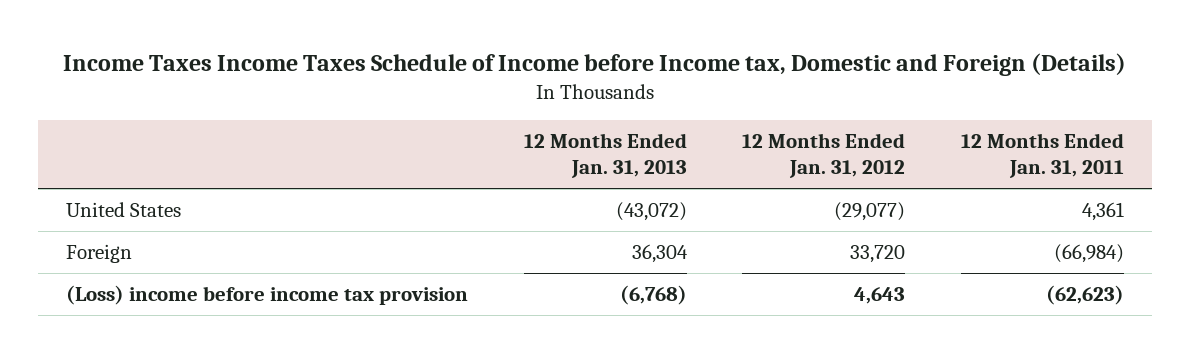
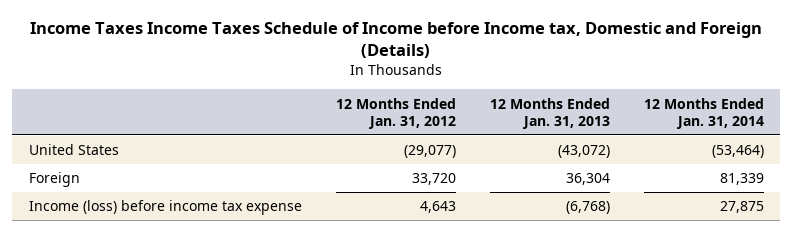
- | 12 Months Ended Jan. 31, 2013 | 12 Months Ended Jan. 31, 2012 | 12 Months Ended Jan. 31, 2011
+ | 12 Months Ended Jan. 31, 2012 | 12 Months Ended Jan. 31, 2013 | 12 Months Ended Jan. 31, 2014
- (Loss) income before income tax provision | (6,768) | 4,643 | (62,623)
+ Income (loss) before income tax expense | 4,643 | (6,768) | 27,875

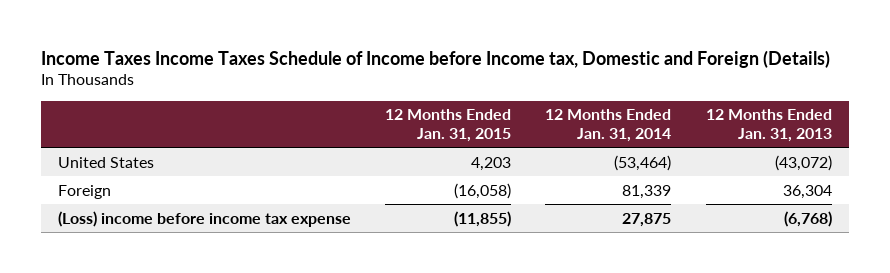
- | 12 Months Ended Jan. 31, 2012 | 12 Months Ended Jan. 31, 2013 | 12 Months Ended Jan. 31, 2014
+ | 12 Months Ended Jan. 31, 2015 | 12 Months Ended Jan. 31, 2014 | 12 Months Ended Jan. 31, 2013
- Income (loss) before income tax expense | 4,643 | (6,768) | 27,875
+ (Loss) income before income tax expense | (11,855) | 27,875 | (6,768)

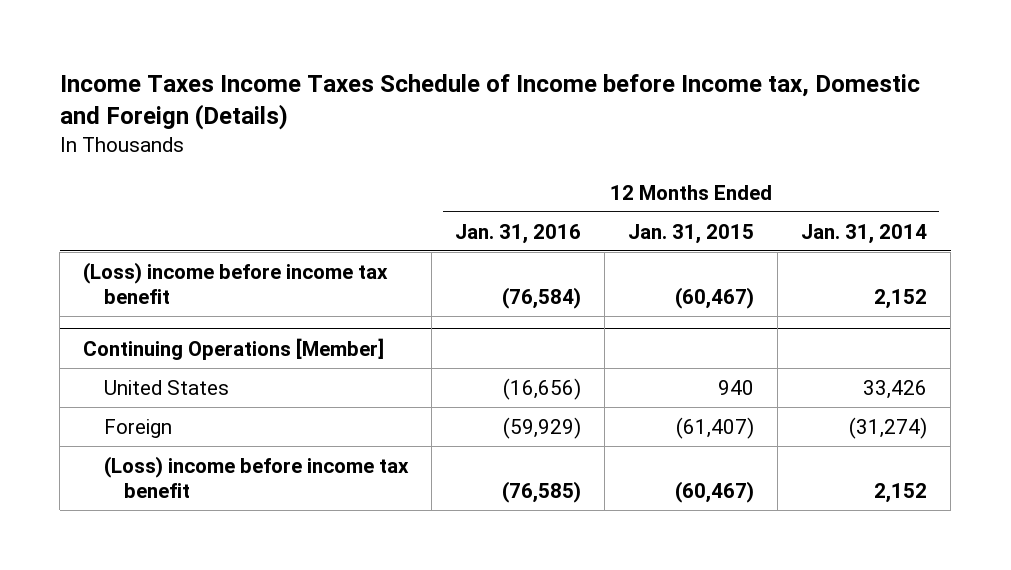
- | 12 Months Ended Jan. 31, 2015 | 12 Months Ended Jan. 31, 2014 | 12 Months Ended Jan. 31, 2013
+ | 12 Months Ended Jan. 31, 2016 | 12 Months Ended Jan. 31, 2015 | 12 Months Ended Jan. 31, 2014
- United States | 4,203 | (53,464) | (43,072)
- Foreign | (16,058) | 81,339 | 36,304
- (Loss) income before income tax expense | (11,855) | 27,875 | (6,768)
+ (Loss) income before income tax benefit | (76,584) | (60,467) | 2,152
+ Continuing Operations [Member]
+ United States | (16,656) | 940 | 33,426
+ Foreign | (59,929) | (61,407) | (31,274)
+ (Loss) income before income tax benefit | (76,585) | (60,467) | 2,152

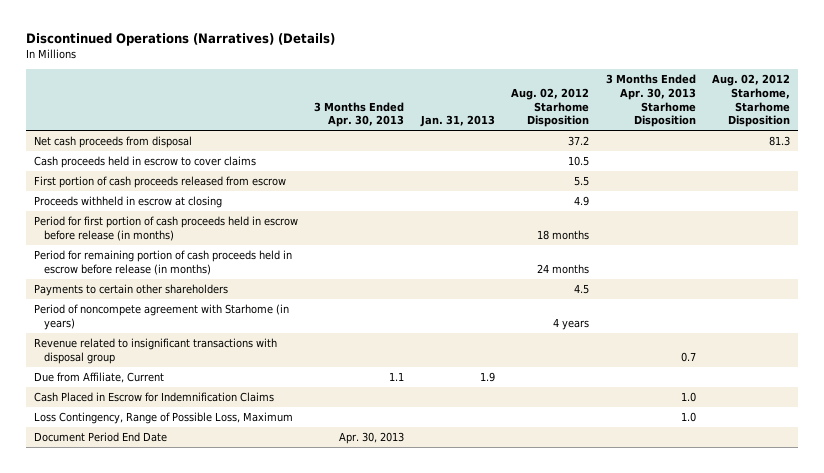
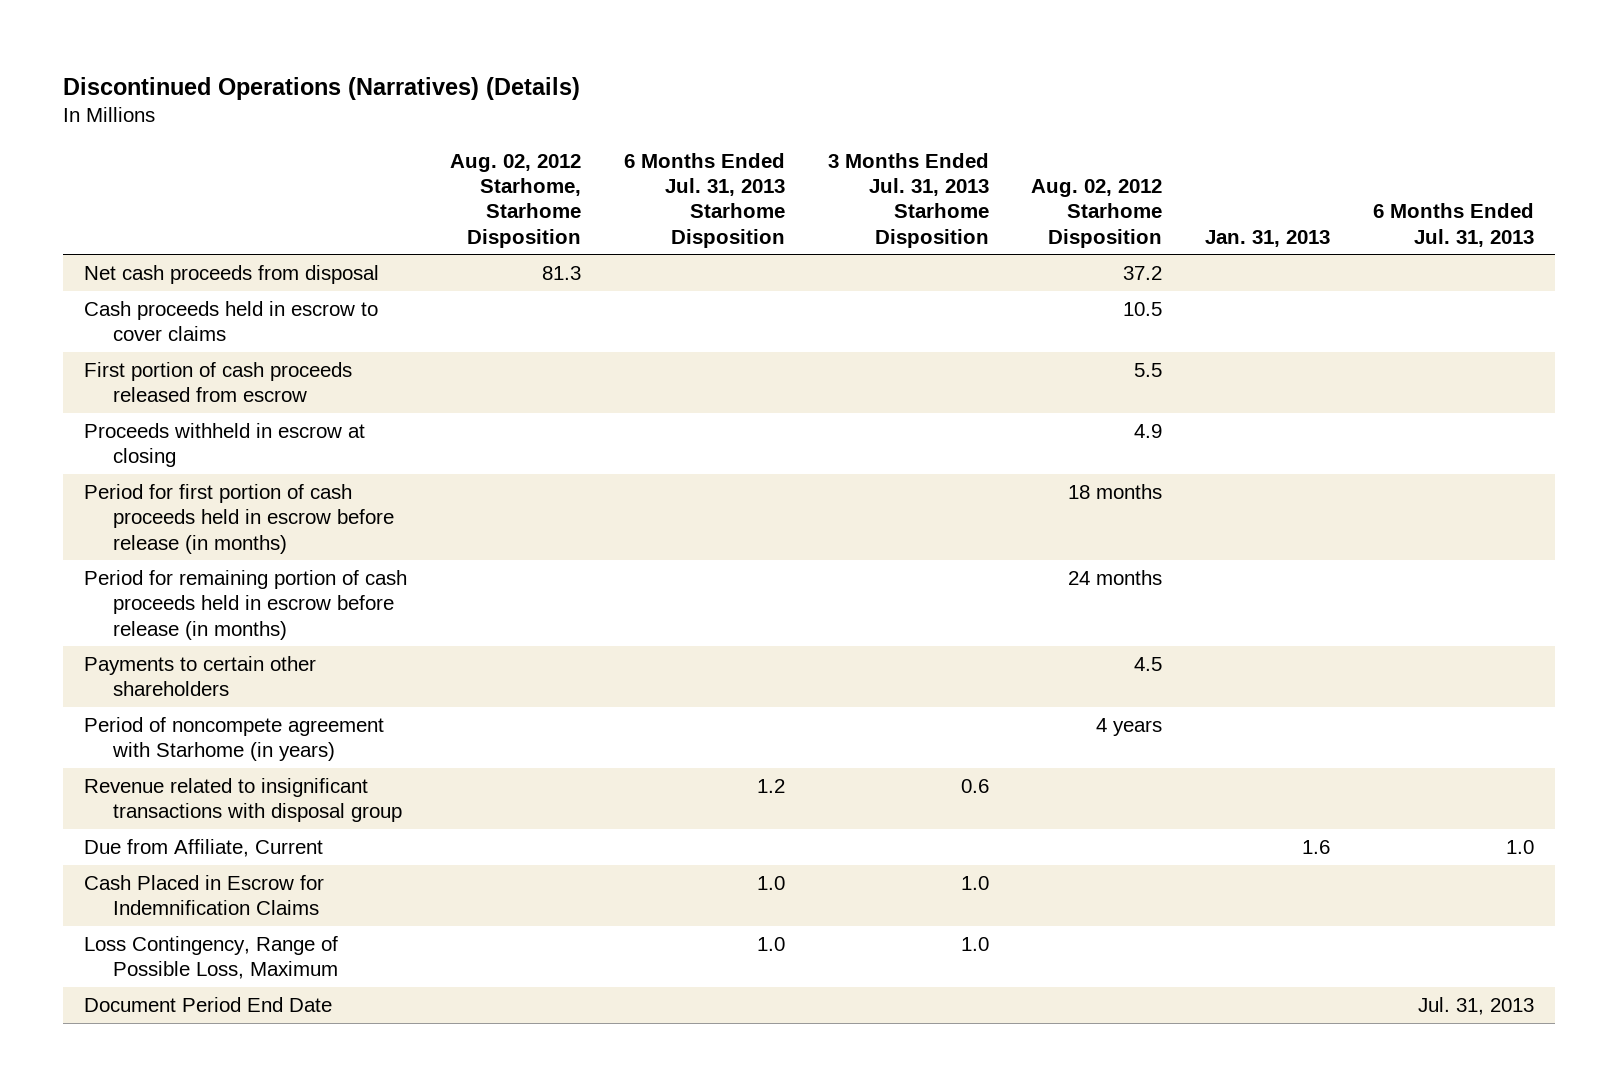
- | 3 Months Ended Apr. 30, 2013 | Jan. 31, 2013 | Aug. 02, 2012 Starhome Disposition | 3 Months Ended Apr. 30, 2013 Starhome Disposition | Aug. 02, 2012 Starhome, Starhome Disposition
+ | Aug. 02, 2012 Starhome, Starhome Disposition | 6 Months Ended Jul. 31, 2013 Starhome Disposition | 3 Months Ended Jul. 31, 2013 Starhome Disposition | Aug. 02, 2012 Starhome Disposition | Jan. 31, 2013 | 6 Months Ended Jul. 31, 2013
- Due from Affiliate, Current | 1.1 | 1.9 | | |
+ Due from Affiliate, Current | | | | | 1.6 | 1.0

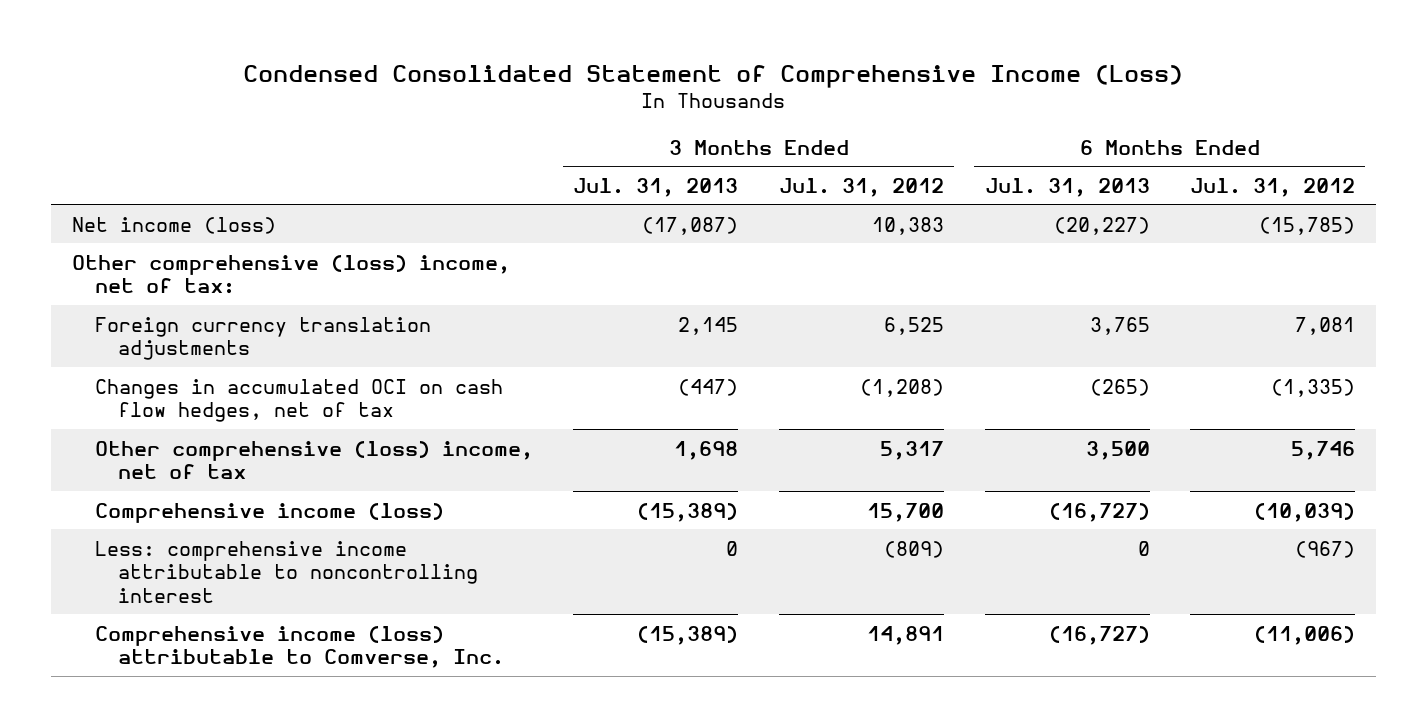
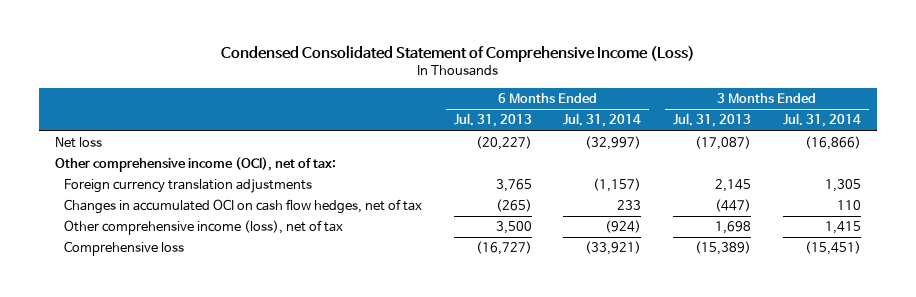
- | 3 Months Ended Jul. 31, 2013 | 3 Months Ended Jul. 31, 2012 | 6 Months Ended Jul. 31, 2013 | 6 Months Ended Jul. 31, 2012
+ | 6 Months Ended Jul. 31, 2013 | 6 Months Ended Jul. 31, 2014 | 3 Months Ended Jul. 31, 2013 | 3 Months Ended Jul. 31, 2014
- Net income (loss) | (17,087) | 10,383 | (20,227) | (15,785)
- Other comprehensive (loss) income, net of tax:
+ Net loss | (20,227) | (32,997) | (17,087) | (16,866)
+ Other comprehensive income (OCI), net of tax:
- Other comprehensive (loss) income, net of tax | 1,698 | 5,317 | 3,500 | 5,746
- Comprehensive income (loss) | (15,389) | 15,700 | (16,727) | (10,039)
- Less: comprehensive income attributable to noncontrolling interest | 0 | (809) | 0 | (967)
- Comprehensive income (loss) attributable to Comverse, Inc. | (15,389) | 14,891 | (16,727) | (11,006)
+ Other comprehensive income (loss), net of tax | 3,500 | (924) | 1,698 | 1,415
+ Comprehensive loss | (16,727) | (33,921) | (15,389) | (15,451)

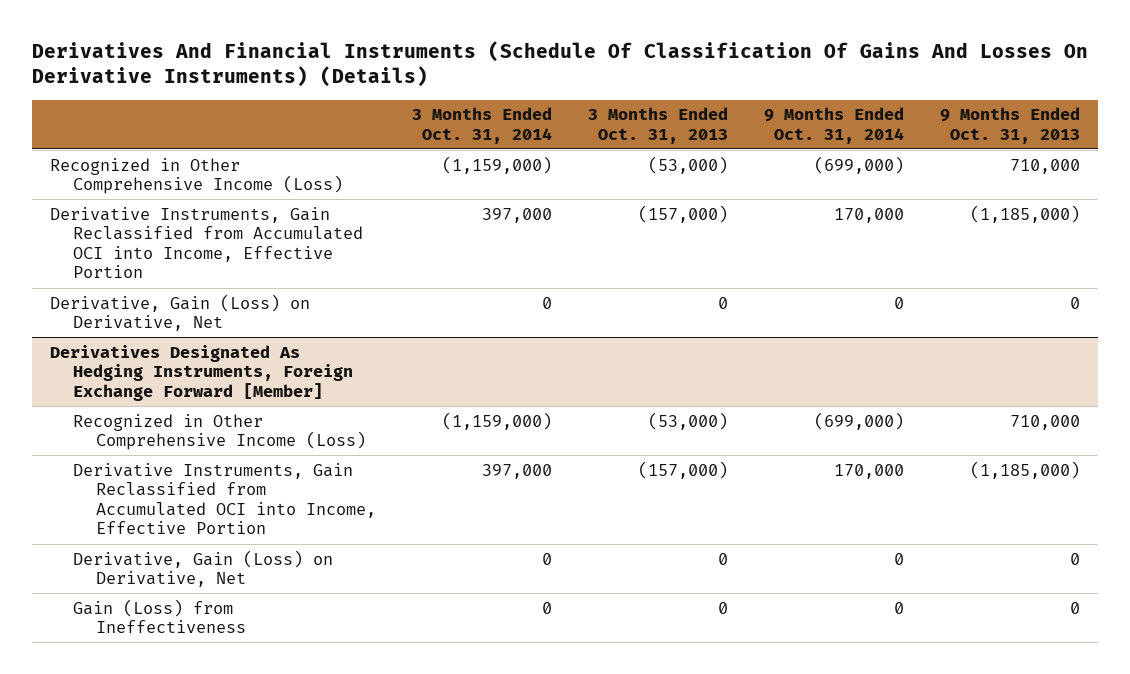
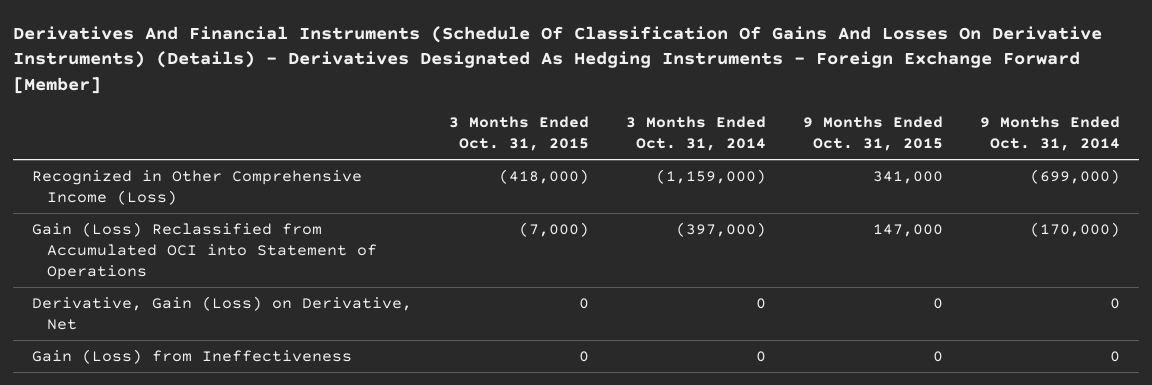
- Derivatives And Financial Instruments (Schedule Of Classification Of Gains And Losses On Derivative Instruments) (Details)
+ Derivatives And Financial Instruments (Schedule Of Classification Of Gains And Losses On Derivative Instruments) (Details) - Derivatives Designated As Hedging Instruments - Foreign Exchange Forward [Member]
- | 3 Months Ended Oct. 31, 2014 | 3 Months Ended Oct. 31, 2013 | 9 Months Ended Oct. 31, 2014 | 9 Months Ended Oct. 31, 2013
+ | 3 Months Ended Oct. 31, 2015 | 3 Months Ended Oct. 31, 2014 | 9 Months Ended Oct. 31, 2015 | 9 Months Ended Oct. 31, 2014
- Derivative Instruments, Gain Reclassified from Accumulated OCI into Income, Effective Portion | 397,000 | (157,000) | 170,000 | (1,185,000)
- Derivative, Gain (Loss) on Derivative, Net | 0 | 0 | 0 | 0
- Derivatives Designated As Hedging Instruments, Foreign Exchange Forward [Member]
- Recognized in Other Comprehensive Income (Loss) | (1,159,000) | (53,000) | (699,000) | 710,000
- Derivative Instruments, Gain Reclassified from Accumulated OCI into Income, Effective Portion | 397,000 | (157,000) | 170,000 | (1,185,000)
+ Gain (Loss) Reclassified from Accumulated OCI into Statement of Operations | (7,000) | (397,000) | 147,000 | (170,000)

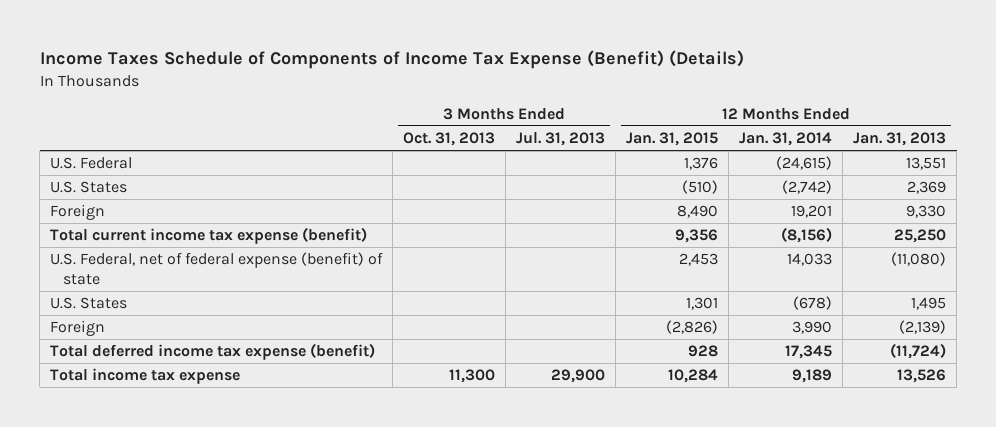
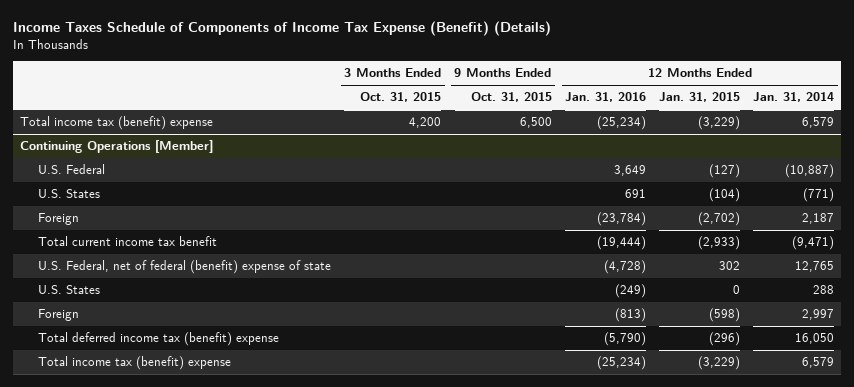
- | 3 Months Ended Oct. 31, 2013 | 3 Months Ended Jul. 31, 2013 | 12 Months Ended Jan. 31, 2015 | 12 Months Ended Jan. 31, 2014 | 12 Months Ended Jan. 31, 2013
+ | 3 Months Ended Oct. 31, 2015 | 9 Months Ended Oct. 31, 2015 | 12 Months Ended Jan. 31, 2016 | 12 Months Ended Jan. 31, 2015 | 12 Months Ended Jan. 31, 2014
- U.S. Federal | | | 1,376 | (24,615) | 13,551
- U.S. States | | | (510) | (2,742) | 2,369
- Foreign | | | 8,490 | 19,201 | 9,330
- Total current income tax expense (benefit) | | | 9,356 | (8,156) | 25,250
- U.S. Federal, net of federal expense (benefit) of state | | | 2,453 | 14,033 | (11,080)
- U.S. States | | | 1,301 | (678) | 1,495
- Foreign | | | (2,826) | 3,990 | (2,139)
- Total deferred income tax expense (benefit) | | | 928 | 17,345 | (11,724)
- Total income tax expense | 11,300 | 29,900 | 10,284 | 9,189 | 13,526
+ Total income tax (benefit) expense | 4,200 | 6,500 | (25,234) | (3,229) | 6,579
+ Continuing Operations [Member]
+ U.S. Federal | | | 3,649 | (127) | (10,887)
+ U.S. States | | | 691 | (104) | (771)
+ Foreign | | | (23,784) | (2,702) | 2,187
+ Total current income tax benefit | | | (19,444) | (2,933) | (9,471)
+ U.S. Federal, net of federal (benefit) expense of state | | | (4,728) | 302 | 12,765
+ U.S. States | | | (249) | 0 | 288
+ Foreign | | | (813) | (598) | 2,997
+ Total deferred income tax (benefit) expense | | | (5,790) | (296) | 16,050
+ Total income tax (benefit) expense | | | (25,234) | (3,229) | 6,579

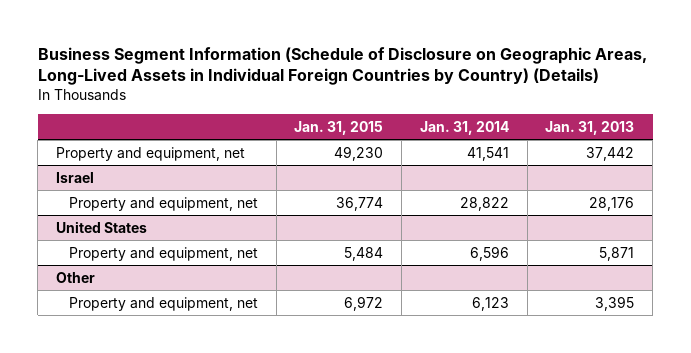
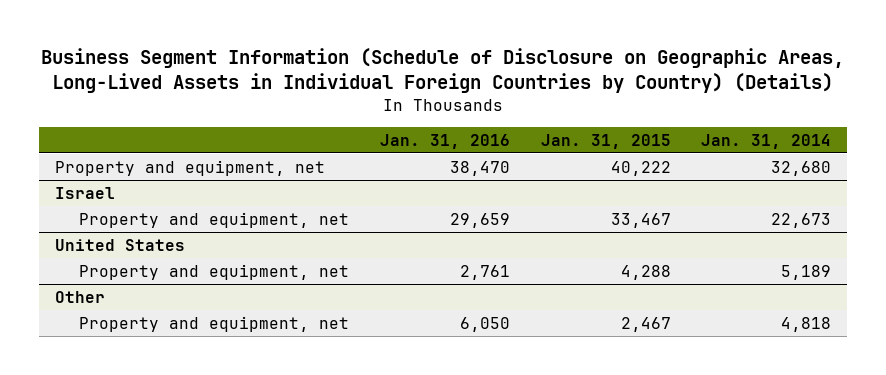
- | Jan. 31, 2015 | Jan. 31, 2014 | Jan. 31, 2013
+ | Jan. 31, 2016 | Jan. 31, 2015 | Jan. 31, 2014
- Property and equipment, net | 49,230 | 41,541 | 37,442
+ Property and equipment, net | 38,470 | 40,222 | 32,680
@ Israel
- Property and equipment, net | 36,774 | 28,822 | 28,176
+ Property and equipment, net | 29,659 | 33,467 | 22,673
@ United States
- Property and equipment, net | 5,484 | 6,596 | 5,871
+ Property and equipment, net | 2,761 | 4,288 | 5,189
@ Other
- Property and equipment, net | 6,972 | 6,123 | 3,395
+ Property and equipment, net | 6,050 | 2,467 | 4,818

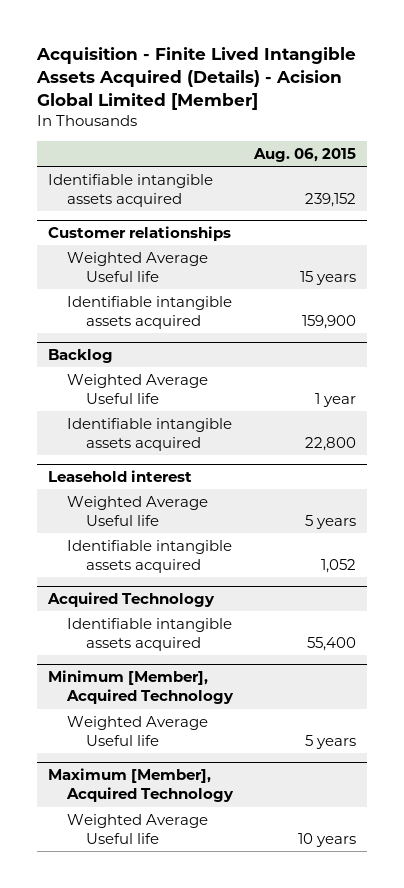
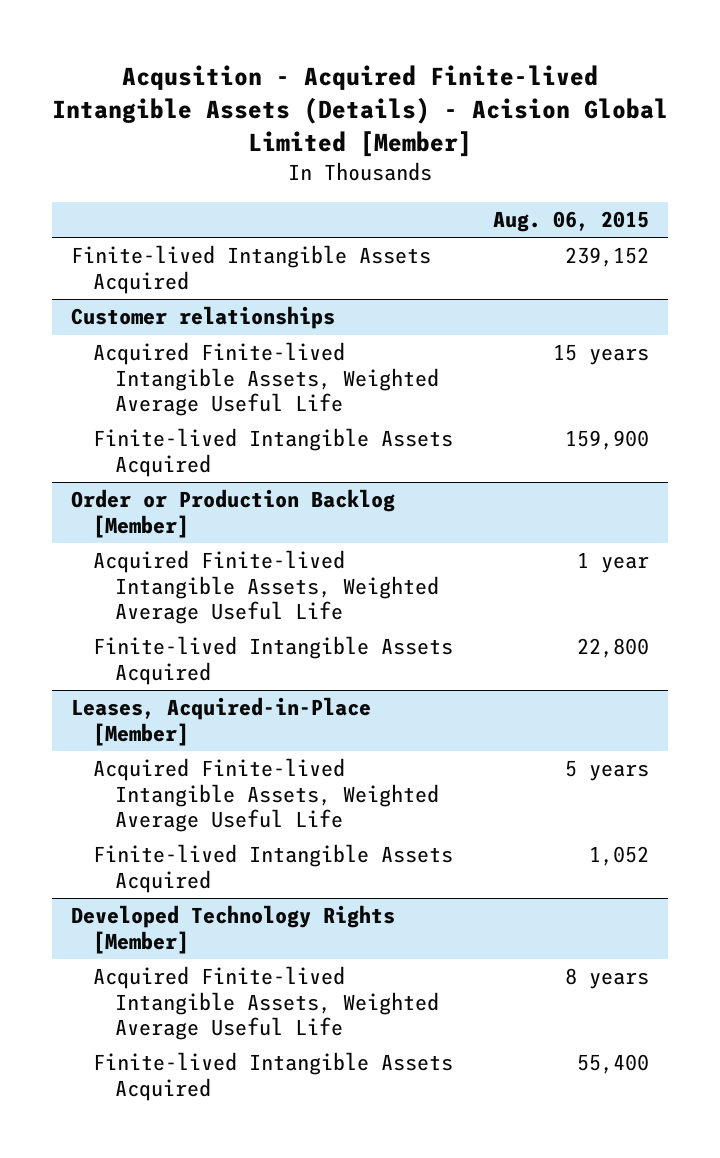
- Acquisition - Finite Lived Intangible Assets Acquired (Details) - Acision Global Limited [Member]
+ Acqusition - Acquired Finite-lived Intangible Assets (Details) - Acision Global Limited [Member]
- Identifiable intangible assets acquired | 239,152
+ Finite-lived Intangible Assets Acquired | 239,152
@ Customer relationships
- Weighted Average Useful life | 15 years
- Identifiable intangible assets acquired | 159,900
- Backlog
- Weighted Average Useful life | 1 year
- Identifiable intangible assets acquired | 22,800
- Leasehold interest
- Weighted Average Useful life | 5 years
- Identifiable intangible assets acquired | 1,052
- Acquired Technology
- Identifiable intangible assets acquired | 55,400
- Minimum [Member], Acquired Technology
- Weighted Average Useful life | 5 years
- Maximum [Member], Acquired Technology
- Weighted Average Useful life | 10 years
@ Customer relationships
+ Acquired Finite-lived Intangible Assets, Weighted Average Useful Life | 15 years
+ Finite-lived Intangible Assets Acquired | 159,900
+ Order or Production Backlog [Member]
+ Acquired Finite-lived Intangible Assets, Weighted Average Useful Life | 1 year
+ Finite-lived Intangible Assets Acquired | 22,800
+ Leases, Acquired-in-Place [Member]
+ Acquired Finite-lived Intangible Assets, Weighted Average Useful Life | 5 years
+ Finite-lived Intangible Assets Acquired | 1,052
+ Developed Technology Rights [Member]
+ Acquired Finite-lived Intangible Assets, Weighted Average Useful Life | 8 years
+ Finite-lived Intangible Assets Acquired | 55,400

